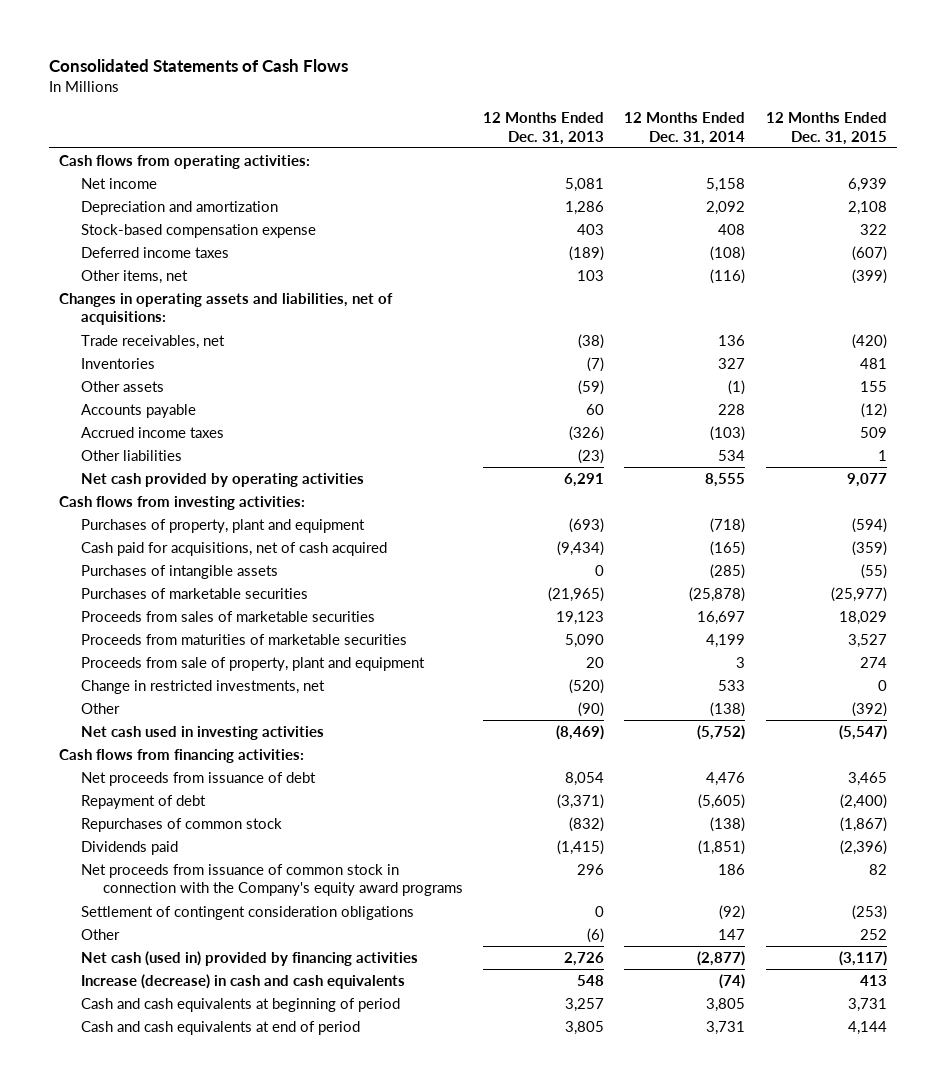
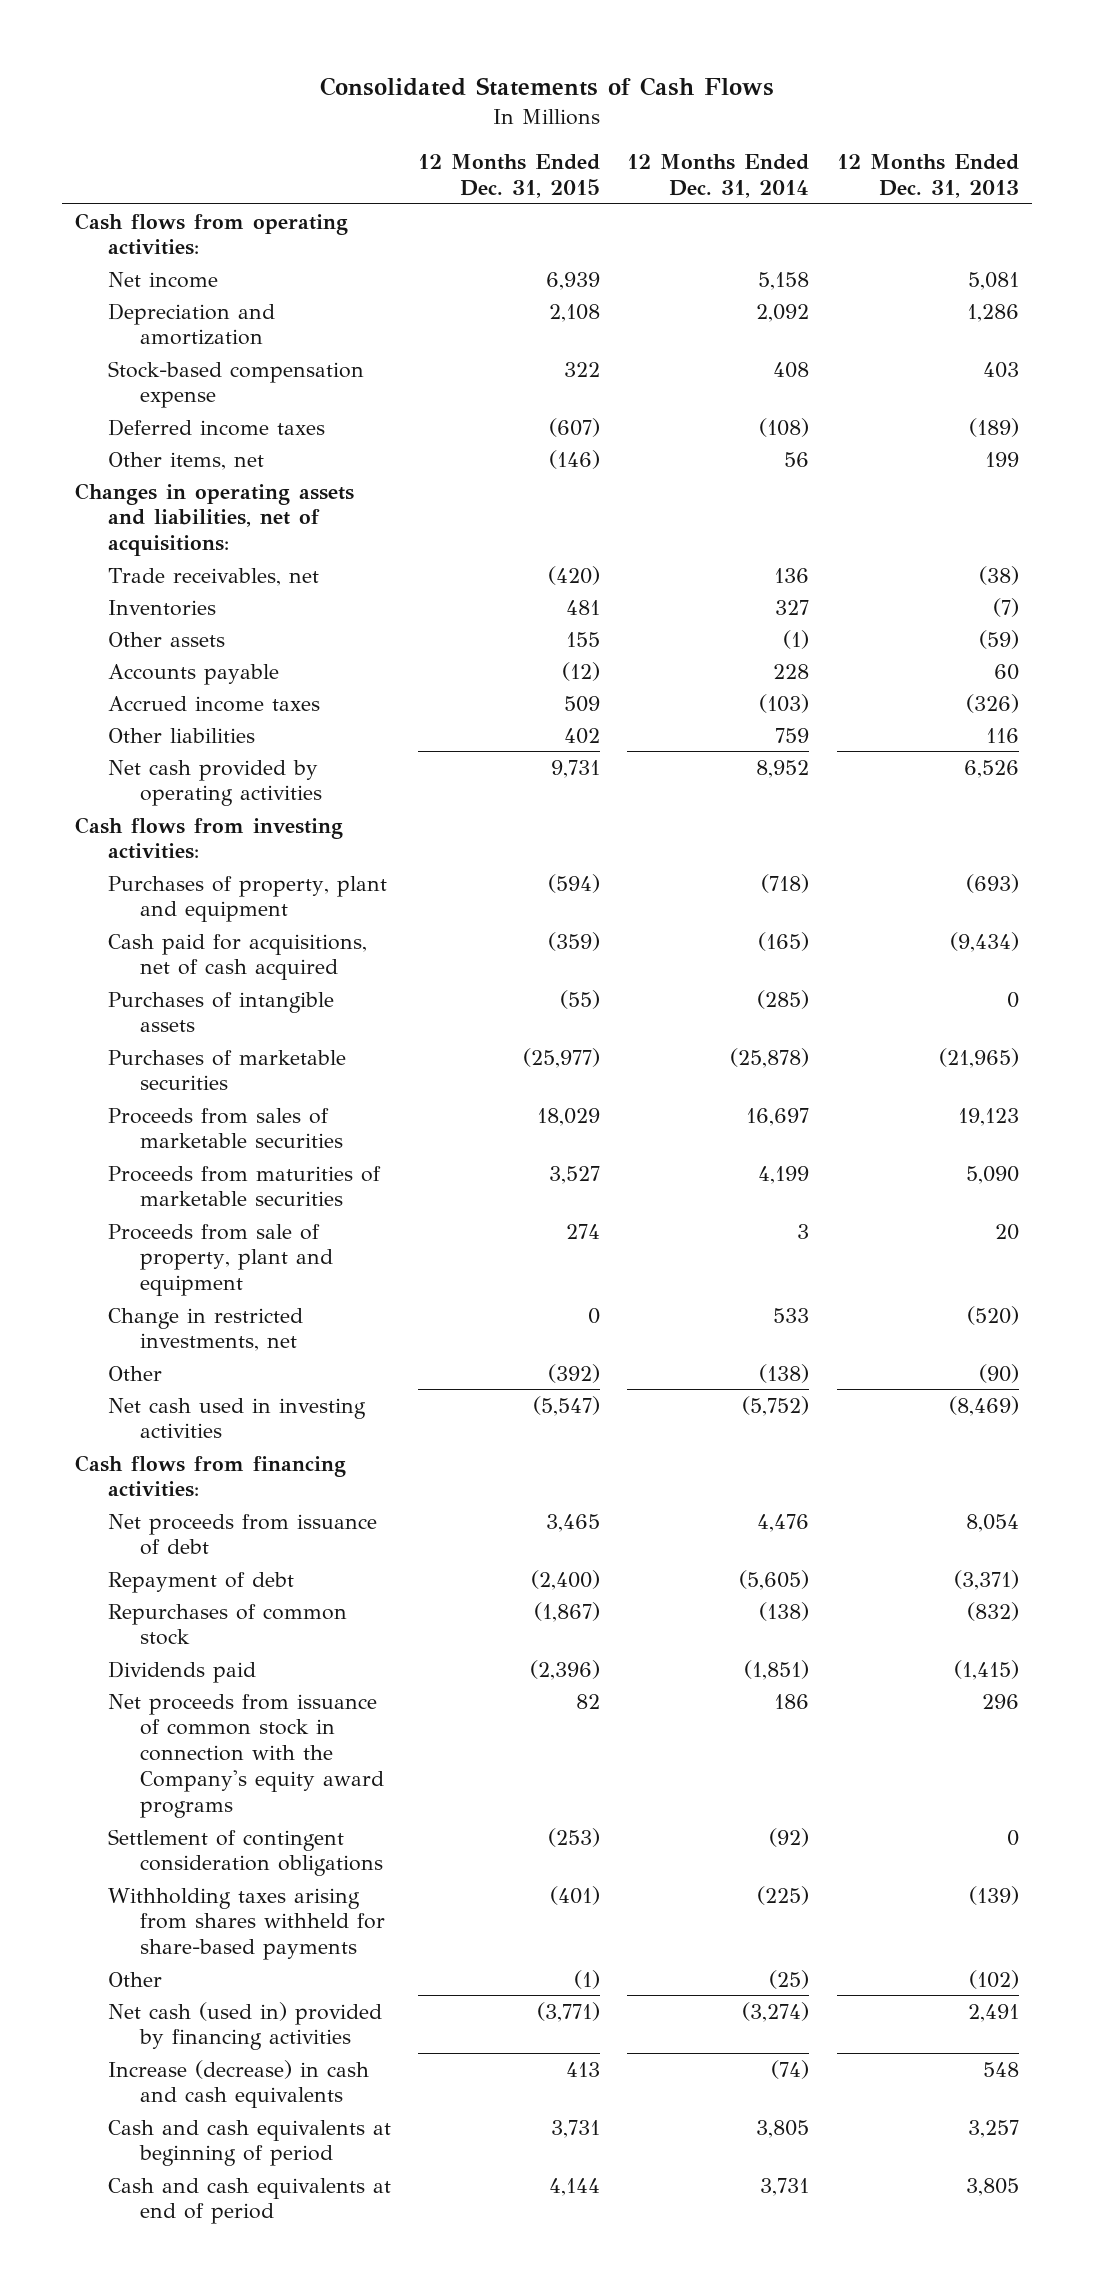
- | 12 Months Ended Dec. 31, 2013 | 12 Months Ended Dec. 31, 2014 | 12 Months Ended Dec. 31, 2015
+ | 12 Months Ended Dec. 31, 2015 | 12 Months Ended Dec. 31, 2014 | 12 Months Ended Dec. 31, 2013
- Other items, net | 103 | (116) | (399)
+ Other items, net | (146) | 56 | 199
- Other liabilities | (23) | 534 | 1
- Net cash provided by operating activities | 6,291 | 8,555 | 9,077
+ Other liabilities | 402 | 759 | 116
+ Net cash provided by operating activities | 9,731 | 8,952 | 6,526
- Other | (6) | 147 | 252
- Net cash (used in) provided by financing activities | 2,726 | (2,877) | (3,117)
+ Withholding taxes arising from shares withheld for share-based payments | (401) | (225) | (139)
+ Other | (1) | (25) | (102)
+ Net cash (used in) provided by financing activities | (3,771) | (3,274) | 2,491

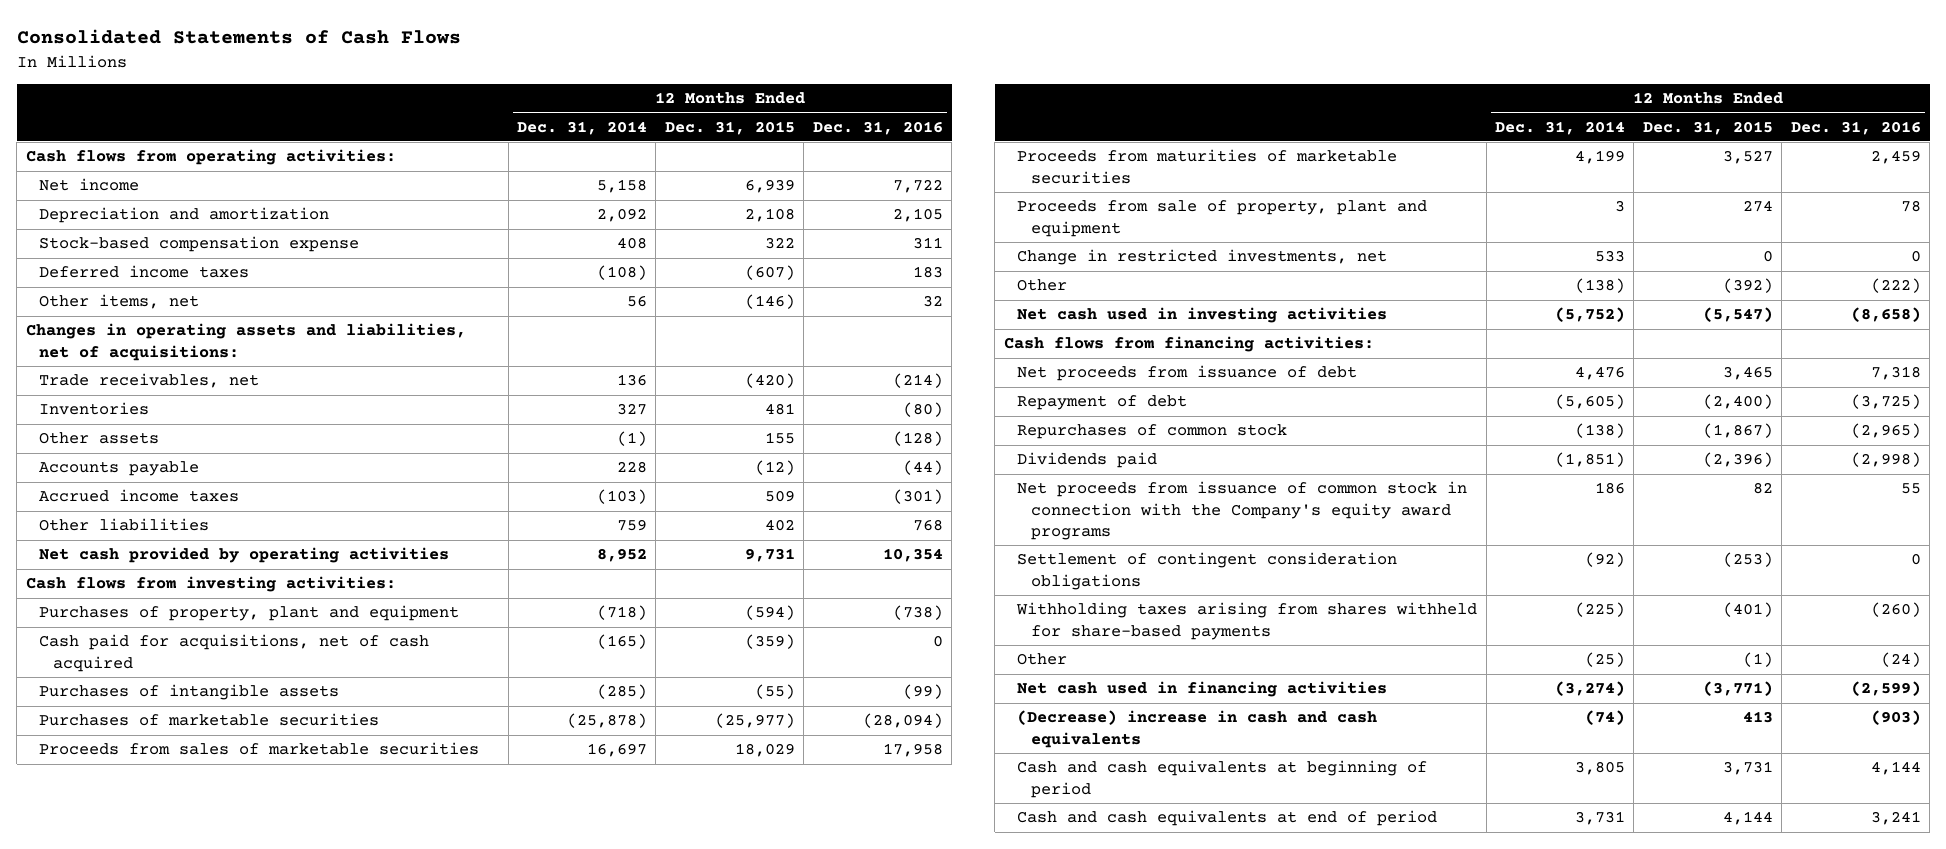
- | 12 Months Ended Dec. 31, 2015 | 12 Months Ended Dec. 31, 2014 | 12 Months Ended Dec. 31, 2013
+ | 12 Months Ended Dec. 31, 2014 | 12 Months Ended Dec. 31, 2015 | 12 Months Ended Dec. 31, 2016
- Net cash (used in) provided by financing activities | (3,771) | (3,274) | 2,491
- Increase (decrease) in cash and cash equivalents | 413 | (74) | 548
+ Net cash used in financing activities | (3,274) | (3,771) | (2,599)
+ (Decrease) increase in cash and cash equivalents | (74) | 413 | (903)

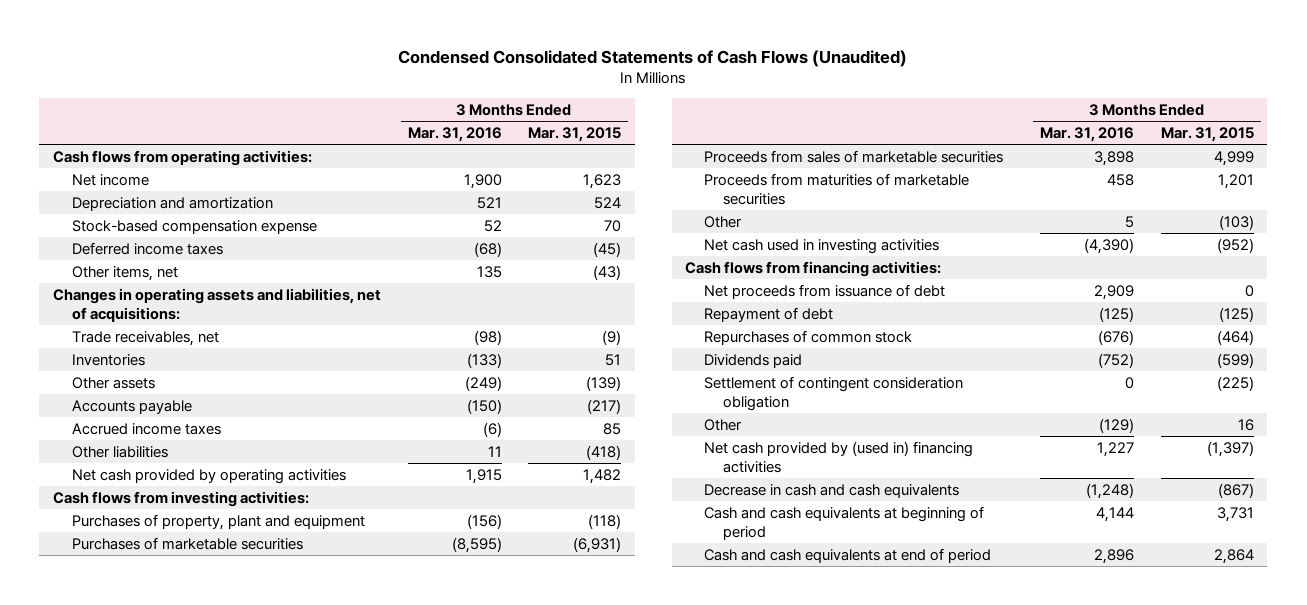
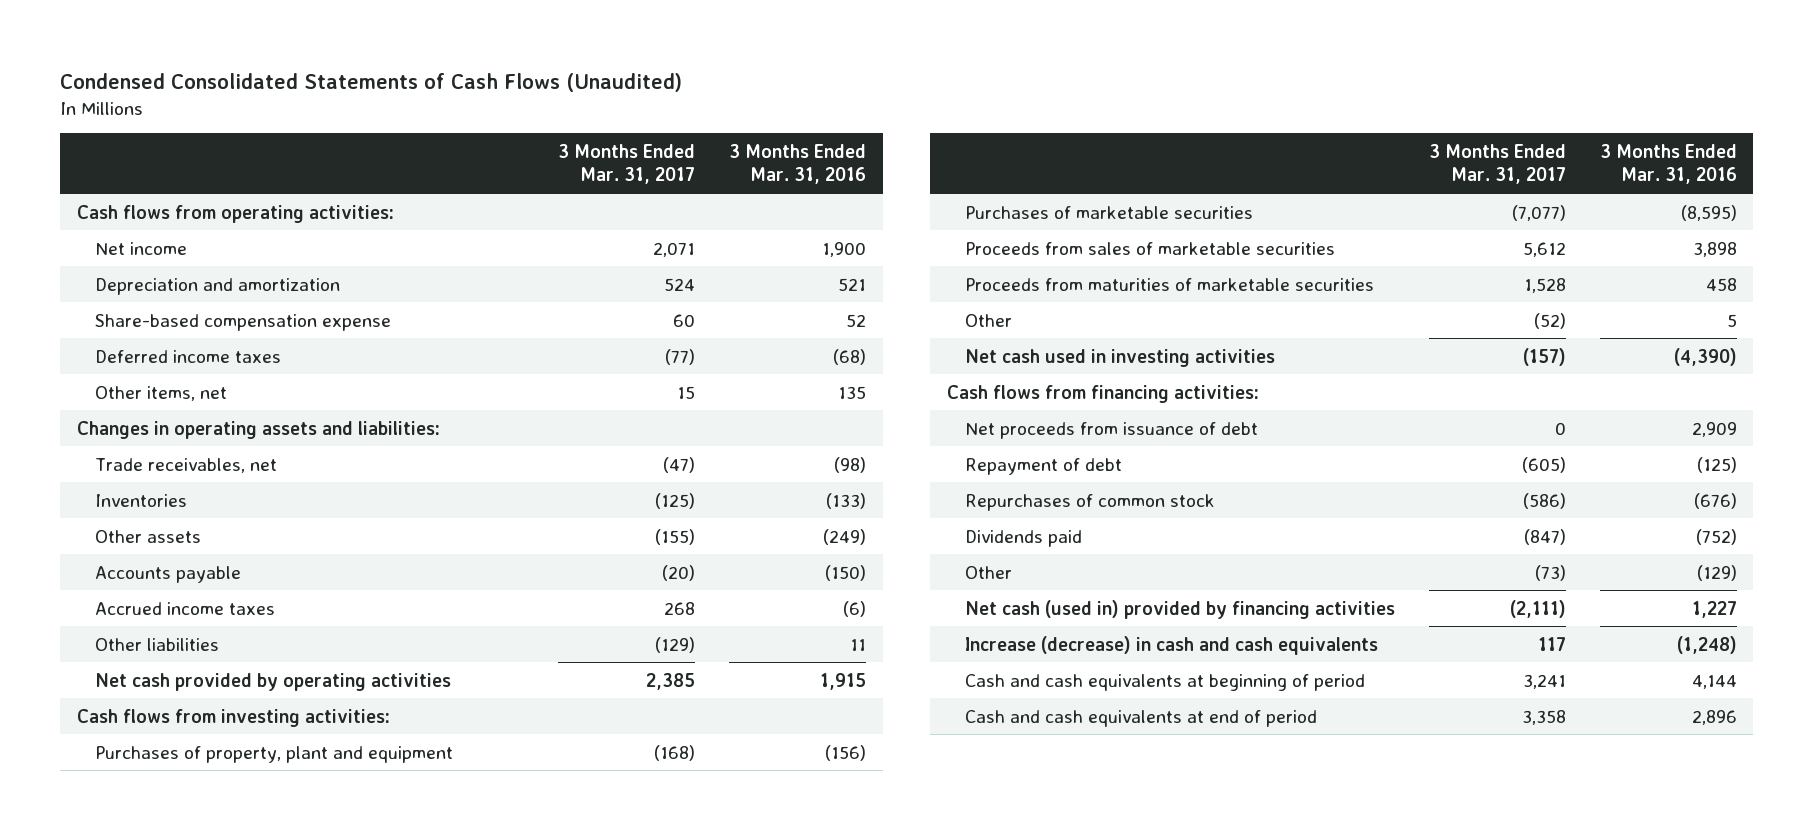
- | 3 Months Ended Mar. 31, 2016 | 3 Months Ended Mar. 31, 2015
+ | 3 Months Ended Mar. 31, 2017 | 3 Months Ended Mar. 31, 2016
- Stock-based compensation expense | 52 | 70
+ Share-based compensation expense | 60 | 52
- Changes in operating assets and liabilities, net of acquisitions:
+ Changes in operating assets and liabilities:
- Settlement of contingent consideration obligation | 0 | (225)
- Net cash provided by (used in) financing activities | 1,227 | (1,397)
- Decrease in cash and cash equivalents | (1,248) | (867)
+ Net cash (used in) provided by financing activities | (2,111) | 1,227
+ Increase (decrease) in cash and cash equivalents | 117 | (1,248)

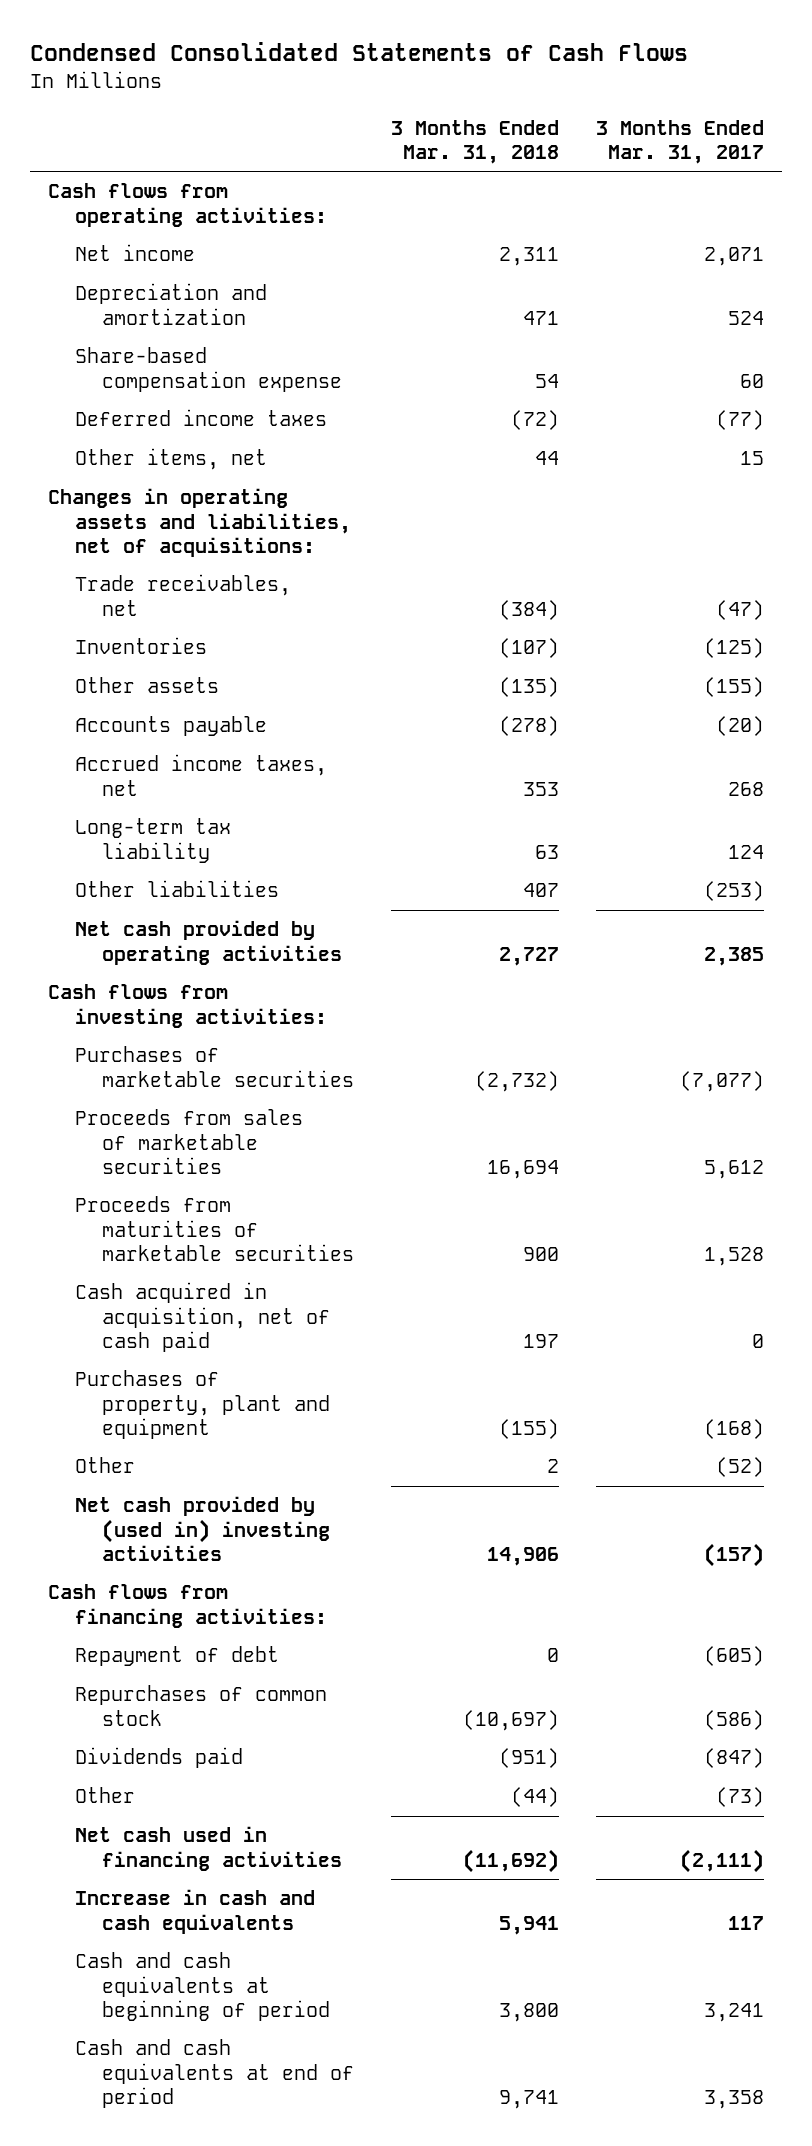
- Condensed Consolidated Statements of Cash Flows (Unaudited)
+ Condensed Consolidated Statements of Cash Flows
- | 3 Months Ended Mar. 31, 2017 | 3 Months Ended Mar. 31, 2016
+ | 3 Months Ended Mar. 31, 2018 | 3 Months Ended Mar. 31, 2017
- Changes in operating assets and liabilities:
+ Changes in operating assets and liabilities, net of acquisitions:
- Accrued income taxes | 268 | (6)
- Other liabilities | (129) | 11
+ Accrued income taxes, net | 353 | 268
+ Long-term tax liability | 63 | 124
+ Other liabilities | 407 | (253)
+ Cash acquired in acquisition, net of cash paid | 197 | 0
moved down: Purchases of property, plant and equipment | (155) | (168)
- Net cash used in investing activities | (157) | (4,390)
+ Net cash provided by (used in) investing activities | 14,906 | (157)
- Net proceeds from issuance of debt | 0 | 2,909
- Net cash (used in) provided by financing activities | (2,111) | 1,227
- Increase (decrease) in cash and cash equivalents | 117 | (1,248)
+ Net cash used in financing activities | (11,692) | (2,111)
+ Increase in cash and cash equivalents | 5,941 | 117

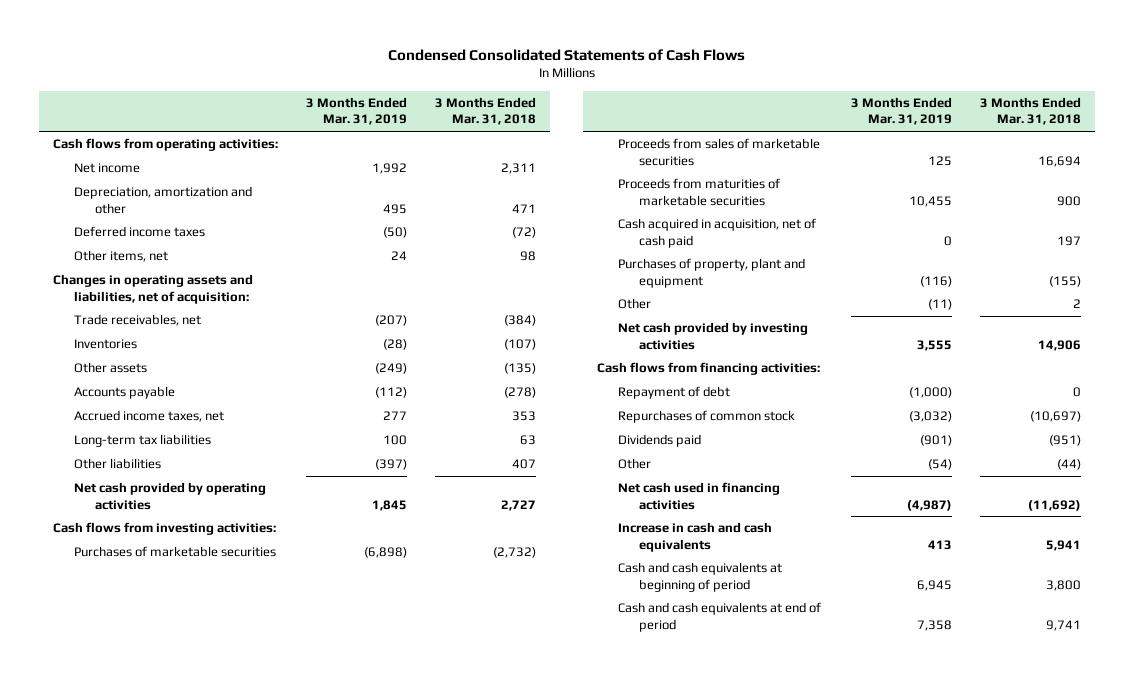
- | 3 Months Ended Mar. 31, 2018 | 3 Months Ended Mar. 31, 2017
+ | 3 Months Ended Mar. 31, 2019 | 3 Months Ended Mar. 31, 2018
- Depreciation and amortization | 471 | 524
- Share-based compensation expense | 54 | 60
+ Depreciation, amortization and other | 495 | 471
- Other items, net | 44 | 15
- Changes in operating assets and liabilities, net of acquisitions:
+ Other items, net | 24 | 98
+ Changes in operating assets and liabilities, net of acquisition:
- Long-term tax liability | 63 | 124
+ Long-term tax liabilities | 100 | 63
- Net cash provided by (used in) investing activities | 14,906 | (157)
+ Net cash provided by investing activities | 3,555 | 14,906

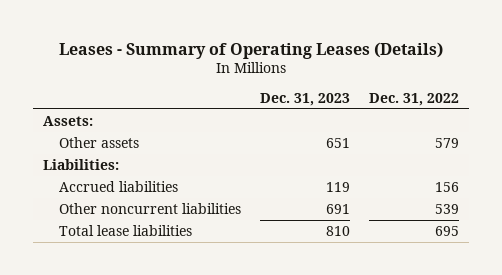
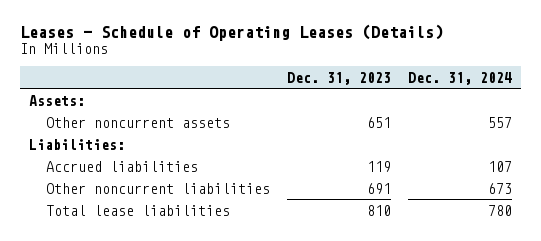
- Leases - Summary of Operating Leases (Details)
+ Leases - Schedule of Operating Leases (Details)
- | Dec. 31, 2023 | Dec. 31, 2022
+ | Dec. 31, 2023 | Dec. 31, 2024
- Other assets | 651 | 579
+ Other noncurrent assets | 651 | 557

